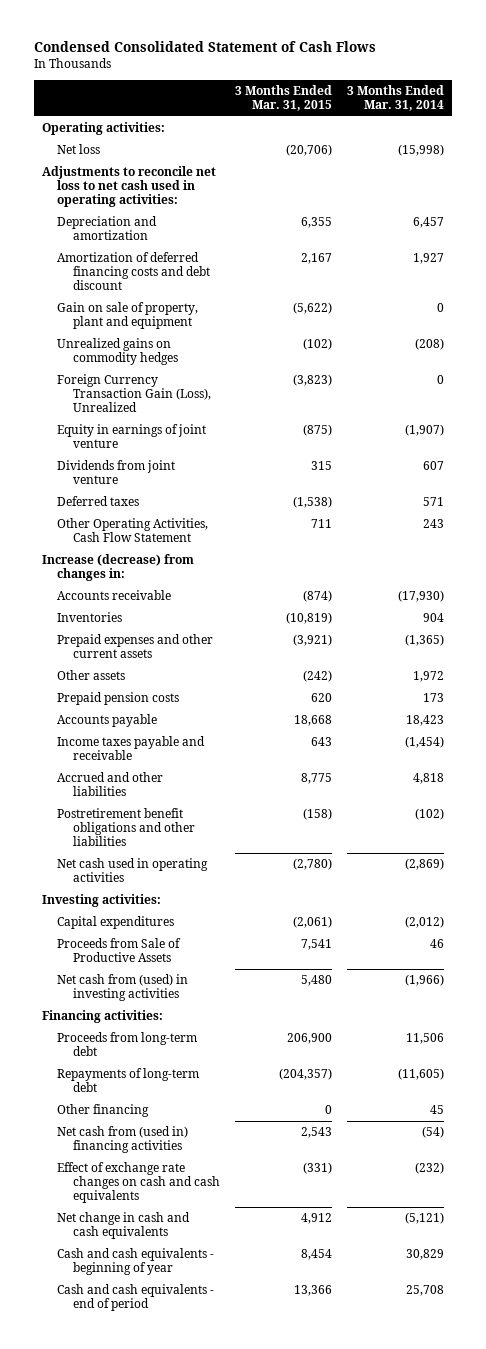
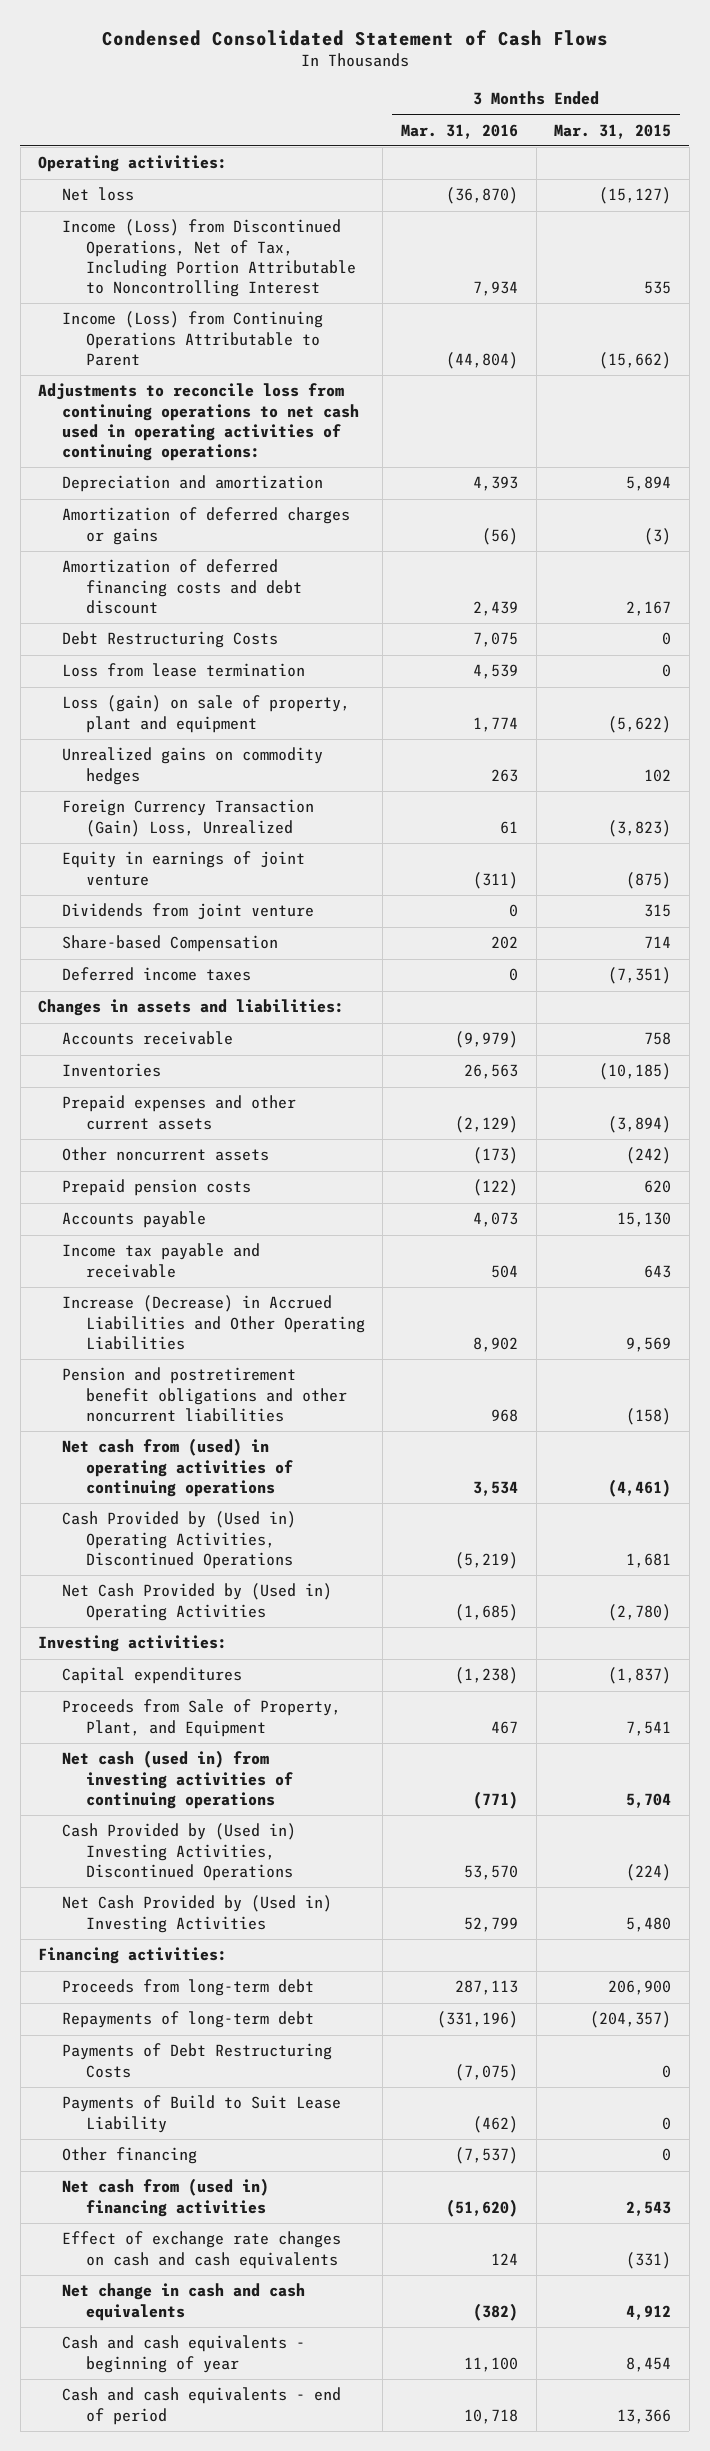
- | 3 Months Ended Mar. 31, 2015 | 3 Months Ended Mar. 31, 2014
+ | 3 Months Ended Mar. 31, 2016 | 3 Months Ended Mar. 31, 2015
- Net loss | (20,706) | (15,998)
- Adjustments to reconcile net loss to net cash used in operating activities:
- Depreciation and amortization | 6,355 | 6,457
+ Net loss | (36,870) | (15,127)
+ Income (Loss) from Discontinued Operations, Net of Tax, Including Portion Attributable to Noncontrolling Interest | 7,934 | 535
+ Income (Loss) from Continuing Operations Attributable to Parent | (44,804) | (15,662)
+ Adjustments to reconcile loss from continuing operations to net cash used in operating activities of continuing operations:
+ Depreciation and amortization | 4,393 | 5,894
+ Amortization of deferred charges or gains | (56) | (3)
- Gain on sale of property, plant and equipment | (5,622) | 0
- Unrealized gains on commodity hedges | (102) | (208)
- Foreign Currency Transaction Gain (Loss), Unrealized | (3,823) | 0
+ Debt Restructuring Costs | 7,075 | 0
+ Loss from lease termination | 4,539 | 0
+ Loss (gain) on sale of property, plant and equipment | 1,774 | (5,622)
+ Unrealized gains on commodity hedges | 263 | 102
+ Foreign Currency Transaction (Gain) Loss, Unrealized | 61 | (3,823)
- Deferred taxes | (1,538) | 571
- Other Operating Activities, Cash Flow Statement | 711 | 243
- Increase (decrease) from changes in:
- Accounts receivable | (874) | (17,930)
- Inventories | (10,819) | 904
- Prepaid expenses and other current assets | (3,921) | (1,365)
- Other assets | (242) | 1,972
+ Share-based Compensation | 202 | 714
+ Deferred income taxes | 0 | (7,351)
+ Changes in assets and liabilities:
+ Accounts receivable | (9,979) | 758
+ Inventories | 26,563 | (10,185)
+ Prepaid expenses and other current assets | (2,129) | (3,894)
+ Other noncurrent assets | (173) | (242)
- Accounts payable | 18,668 | 18,423
- Income taxes payable and receivable | 643 | (1,454)
- Accrued and other liabilities | 8,775 | 4,818
- Postretirement benefit obligations and other liabilities | (158) | (102)
- Net cash used in operating activities | (2,780) | (2,869)
+ Accounts payable | 4,073 | 15,130
+ Income tax payable and receivable | 504 | 643
+ Increase (Decrease) in Accrued Liabilities and Other Operating Liabilities | 8,902 | 9,569
+ Pension and postretirement benefit obligations and other noncurrent liabilities | 968 | (158)
+ Net cash from (used) in operating activities of continuing operations | 3,534 | (4,461)
+ Cash Provided by (Used in) Operating Activities, Discontinued Operations | (5,219) | 1,681
+ Net Cash Provided by (Used in) Operating Activities | (1,685) | (2,780)
- Capital expenditures | (2,061) | (2,012)
- Proceeds from Sale of Productive Assets | 7,541 | 46
- Net cash from (used) in investing activities | 5,480 | (1,966)
+ Capital expenditures | (1,238) | (1,837)
+ Proceeds from Sale of Property, Plant, and Equipment | 467 | 7,541
+ Net cash (used in) from investing activities of continuing operations | (771) | 5,704
+ Cash Provided by (Used in) Investing Activities, Discontinued Operations | 53,570 | (224)
+ Net Cash Provided by (Used in) Investing Activities | 52,799 | 5,480
+ Payments of Debt Restructuring Costs | (7,075) | 0
+ Payments of Build to Suit Lease Liability | (462) | 0

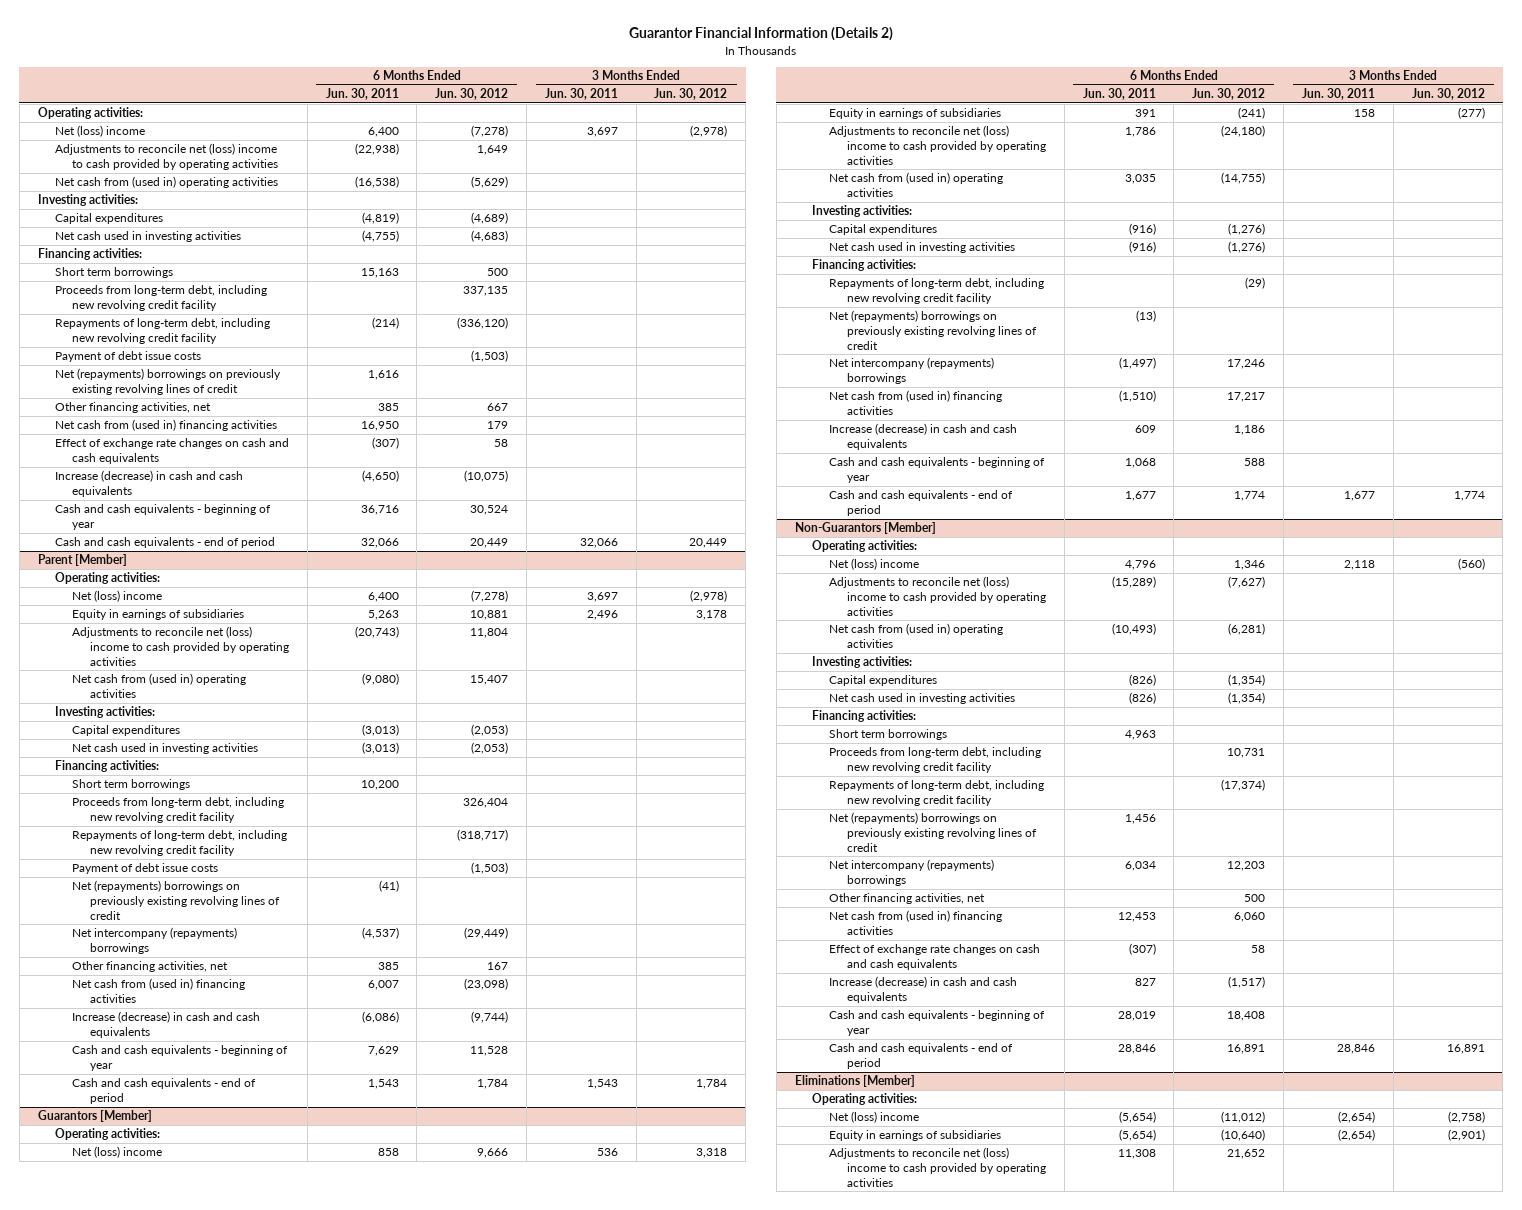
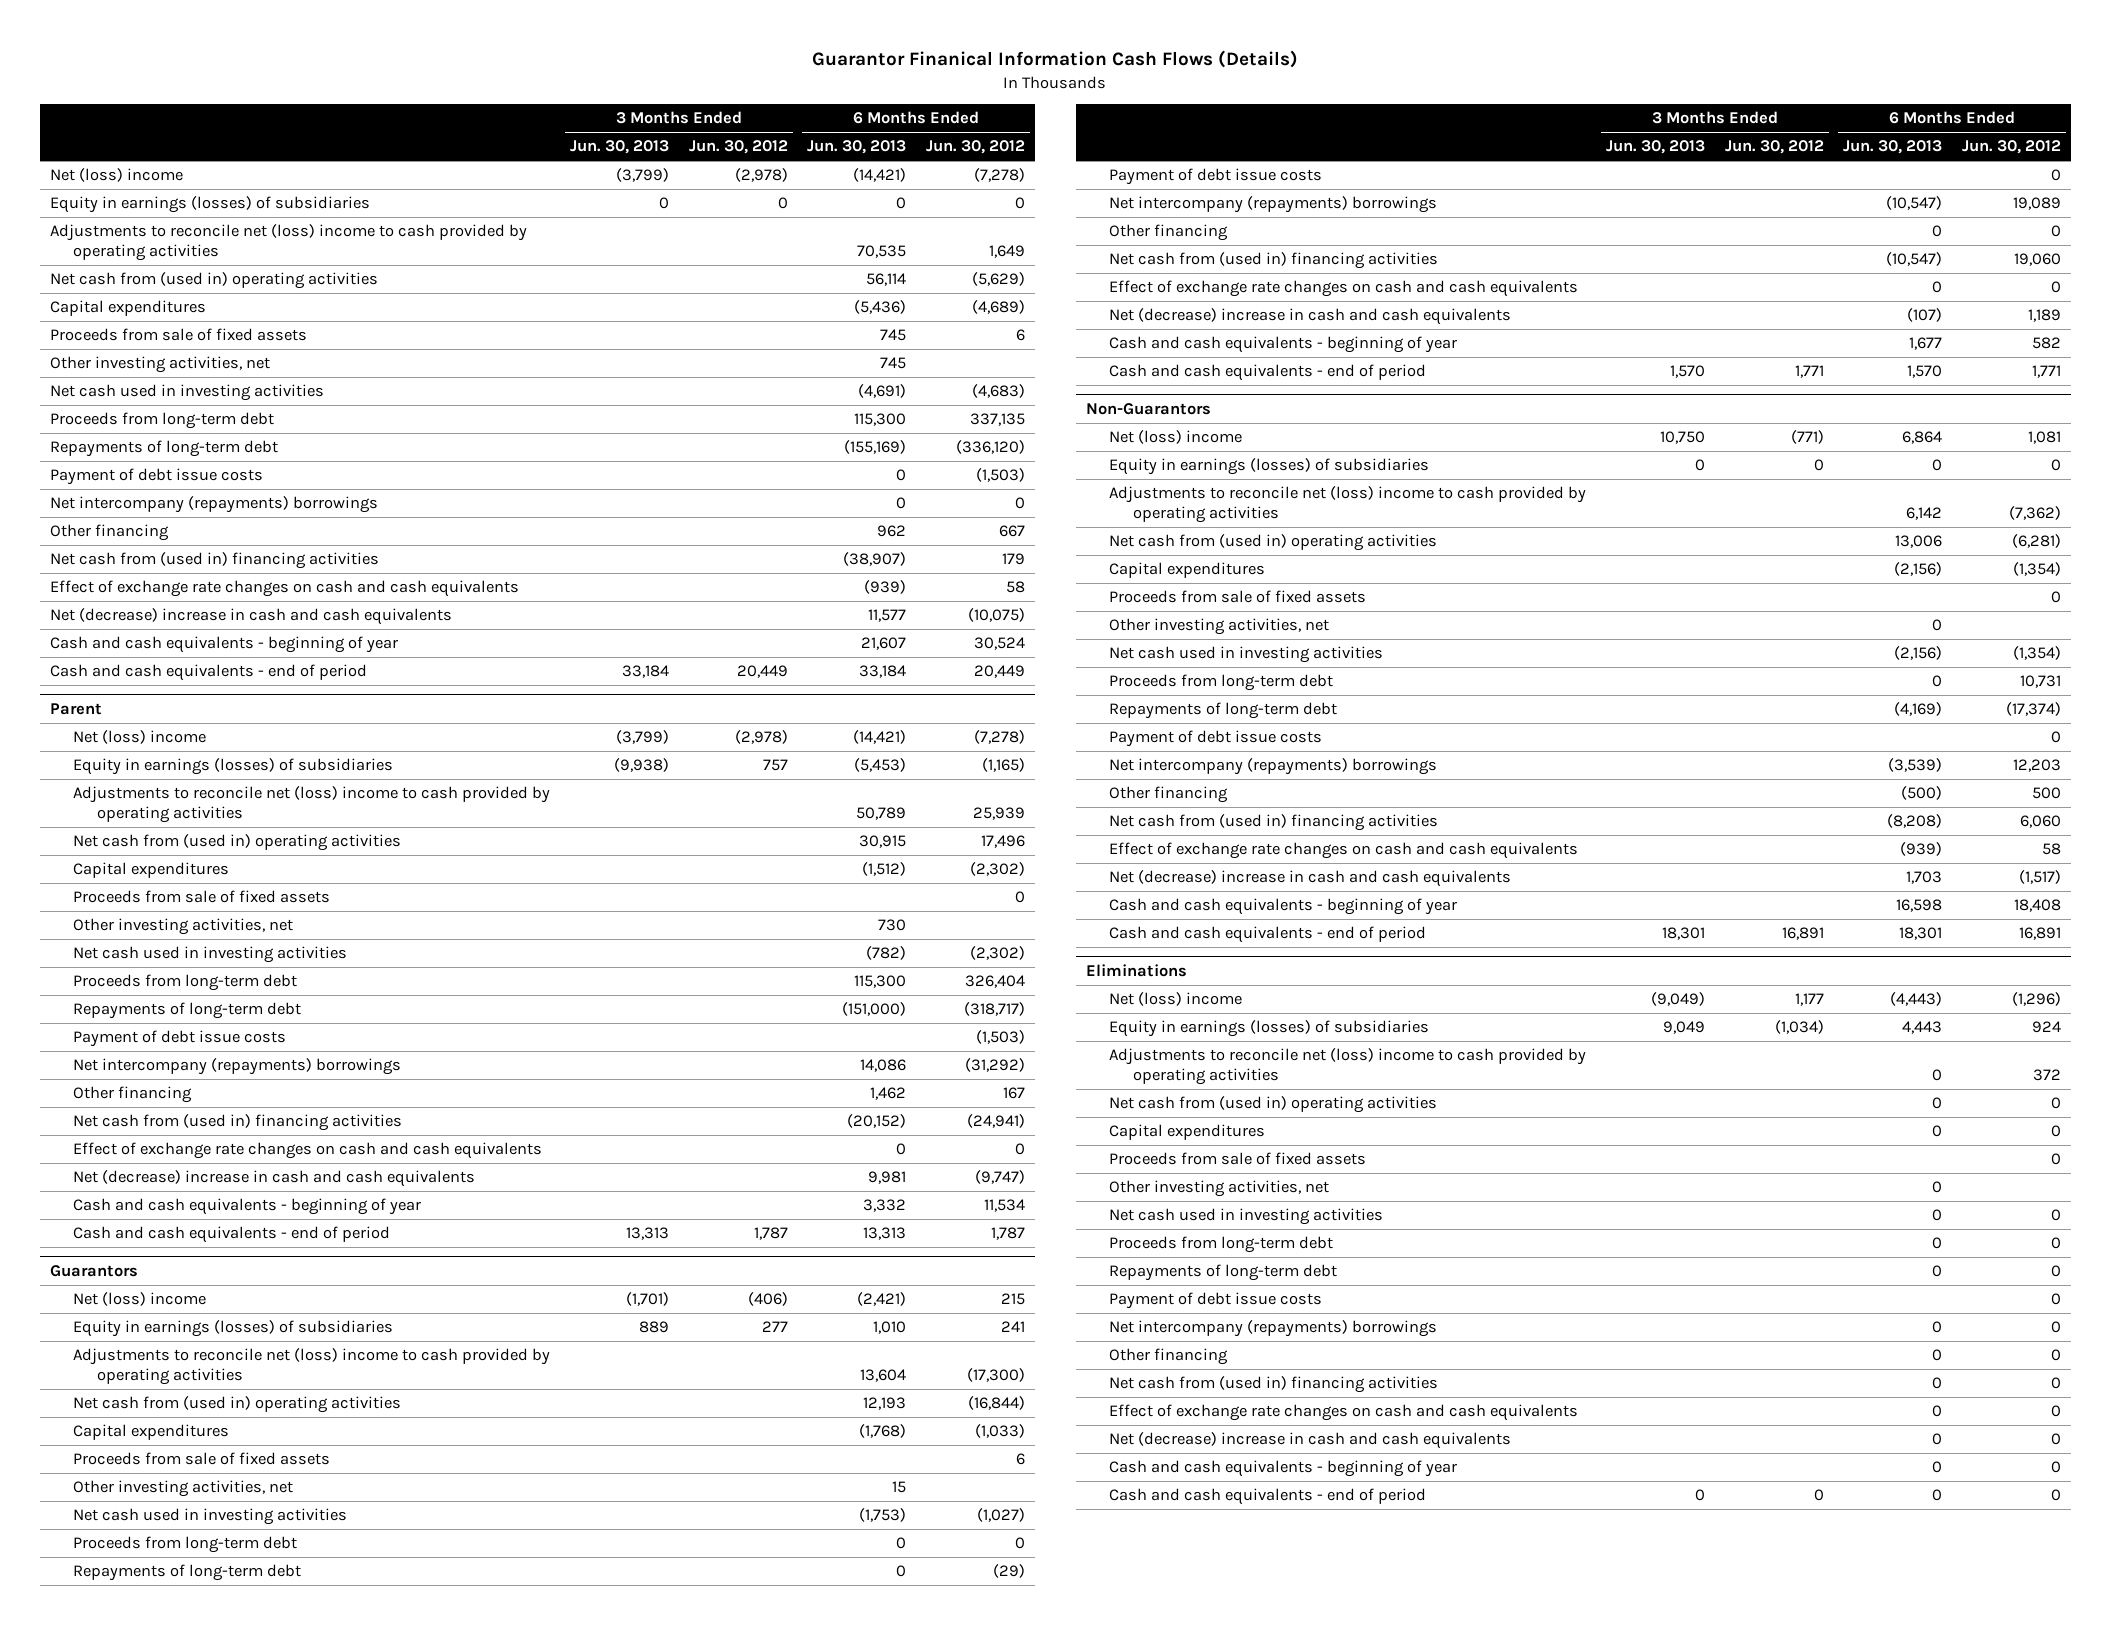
- Guarantor Financial Information (Details 2)
+ Guarantor Finanical Information Cash Flows (Details)
- | 6 Months Ended Jun. 30, 2011 | 6 Months Ended Jun. 30, 2012 | 3 Months Ended Jun. 30, 2011 | 3 Months Ended Jun. 30, 2012
+ | 3 Months Ended Jun. 30, 2013 | 3 Months Ended Jun. 30, 2012 | 6 Months Ended Jun. 30, 2013 | 6 Months Ended Jun. 30, 2012
- Operating activities:
+ Equity in earnings (losses) of subsidiaries | 0 | 0 | 0 | 0
- Investing activities:
+ Proceeds from sale of fixed assets | | | 745 | 6
+ Other investing activities, net | | | 745 |
- Financing activities:
- Short term borrowings | 15,163 | 500 | |
- Proceeds from long-term debt, including new revolving credit facility | | 337,135 | |
- Repayments of long-term debt, including new revolving credit facility | (214) | (336,120) | |
+ Proceeds from long-term debt | | | 115,300 | 337,135
+ Repayments of long-term debt | | | (155,169) | (336,120)
- Net (repayments) borrowings on previously existing revolving lines of credit | 1,616 | | |
- Other financing activities, net | 385 | 667 | |
+ Net intercompany (repayments) borrowings | | | 0 | 0
+ Other financing | | | 962 | 667
- Increase (decrease) in cash and cash equivalents | (4,650) | (10,075) | |
+ Net (decrease) increase in cash and cash equivalents | | | 11,577 | (10,075)
- Parent [Member]
- Operating activities:
+ Parent
- Equity in earnings of subsidiaries | 5,263 | 10,881 | 2,496 | 3,178
- Adjustments to reconcile net (loss) income to cash provided by operating activities | (20,743) | 11,804 | |
- Net cash from (used in) operating activities | (9,080) | 15,407 | |
- Investing activities:
- Capital expenditures | (3,013) | (2,053) | |
- Net cash used in investing activities | (3,013) | (2,053) | |
- Financing activities:
- Short term borrowings | 10,200 | | |
- Proceeds from long-term debt, including new revolving credit facility | | 326,404 | |
- Repayments of long-term debt, including new revolving credit facility | | (318,717) | |
+ Equity in earnings (losses) of subsidiaries | (9,938) | 757 | (5,453) | (1,165)
+ Adjustments to reconcile net (loss) income to cash provided by operating activities | | | 50,789 | 25,939
+ Net cash from (used in) operating activities | | | 30,915 | 17,496
+ Capital expenditures | | | (1,512) | (2,302)
+ Proceeds from sale of fixed assets | | | | 0
+ Other investing activities, net | | | 730 |
+ Net cash used in investing activities | | | (782) | (2,302)
+ Proceeds from long-term debt | | | 115,300 | 326,404
+ Repayments of long-term debt | | | (151,000) | (318,717)
- Net (repayments) borrowings on previously existing revolving lines of credit | (41) | | |
- Net intercompany (repayments) borrowings | (4,537) | (29,449) | |
- Other financing activities, net | 385 | 167 | |
- Net cash from (used in) financing activities | 6,007 | (23,098) | |
- Increase (decrease) in cash and cash equivalents | (6,086) | (9,744) | |
- Cash and cash equivalents - beginning of year | 7,629 | 11,528 | |
- Cash and cash equivalents - end of period | 1,543 | 1,784 | 1,543 | 1,784
- Guarantors [Member]
- Operating activities:
- Net (loss) income | 858 | 9,666 | 536 | 3,318
- Equity in earnings of subsidiaries | 391 | (241) | 158 | (277)
- Adjustments to reconcile net (loss) income to cash provided by operating activities | 1,786 | (24,180) | |
- Net cash from (used in) operating activities | 3,035 | (14,755) | |
- Investing activities:
- Capital expenditures | (916) | (1,276) | |
- Net cash used in investing activities | (916) | (1,276) | |
- Financing activities:
- Repayments of long-term debt, including new revolving credit facility | | (29) | |
- Net (repayments) borrowings on previously existing revolving lines of credit | (13) | | |
- Net intercompany (repayments) borrowings | (1,497) | 17,246 | |
- Net cash from (used in) financing activities | (1,510) | 17,217 | |
- Increase (decrease) in cash and cash equivalents | 609 | 1,186 | |
- Cash and cash equivalents - beginning of year | 1,068 | 588 | |
- Cash and cash equivalents - end of period | 1,677 | 1,774 | 1,677 | 1,774
- Non-Guarantors [Member]
- Operating activities:
- Net (loss) income | 4,796 | 1,346 | 2,118 | (560)
- Adjustments to reconcile net (loss) income to cash provided by operating activities | (15,289) | (7,627) | |
+ Net intercompany (repayments) borrowings | | | 14,086 | (31,292)
+ Other financing | | | 1,462 | 167
+ Net cash from (used in) financing activities | | | (20,152) | (24,941)
+ Effect of exchange rate changes on cash and cash equivalents | | | 0 | 0
+ Net (decrease) increase in cash and cash equivalents | | | 9,981 | (9,747)
+ Cash and cash equivalents - beginning of year | | | 3,332 | 11,534
+ Cash and cash equivalents - end of period | 13,313 | 1,787 | 13,313 | 1,787
+ Guarantors
+ Net (loss) income | (1,701) | (406) | (2,421) | 215
+ Equity in earnings (losses) of subsidiaries | 889 | 277 | 1,010 | 241
+ Adjustments to reconcile net (loss) income to cash provided by operating activities | | | 13,604 | (17,300)
+ Net cash from (used in) operating activities | | | 12,193 | (16,844)
+ Capital expenditures | | | (1,768) | (1,033)
+ Proceeds from sale of fixed assets | | | | 6
+ Other investing activities, net | | | 15 |
+ Net cash used in investing activities | | | (1,753) | (1,027)
+ Proceeds from long-term debt | | | 0 | 0
+ Repayments of long-term debt | | | 0 | (29)
+ Payment of debt issue costs | | | | 0
+ Net intercompany (repayments) borrowings | | | (10,547) | 19,089
+ Other financing | | | 0 | 0
+ Net cash from (used in) financing activities | | | (10,547) | 19,060
+ Effect of exchange rate changes on cash and cash equivalents | | | 0 | 0
+ Net (decrease) increase in cash and cash equivalents | | | (107) | 1,189
+ Cash and cash equivalents - beginning of year | | | 1,677 | 582
+ Cash and cash equivalents - end of period | 1,570 | 1,771 | 1,570 | 1,771
+ Non-Guarantors
+ Net (loss) income | 10,750 | (771) | 6,864 | 1,081
+ Equity in earnings (losses) of subsidiaries | 0 | 0 | 0 | 0
+ Adjustments to reconcile net (loss) income to cash provided by operating activities | | | 6,142 | (7,362)
- Investing activities:
+ Proceeds from sale of fixed assets | | | | 0
+ Other investing activities, net | | | 0 |
- Financing activities:
- Short term borrowings | 4,963 | | |
- Proceeds from long-term debt, including new revolving credit facility | | 10,731 | |
- Repayments of long-term debt, including new revolving credit facility | | (17,374) | |
- Net (repayments) borrowings on previously existing revolving lines of credit | 1,456 | | |
+ Proceeds from long-term debt | | | 0 | 10,731
+ Repayments of long-term debt | | | (4,169) | (17,374)
+ Payment of debt issue costs | | | | 0
- Other financing activities, net | | 500 | |
+ Other financing | | | (500) | 500
- Increase (decrease) in cash and cash equivalents | 827 | (1,517) | |
+ Net (decrease) increase in cash and cash equivalents | | | 1,703 | (1,517)
- Eliminations [Member]
- Operating activities:
- Net (loss) income | (5,654) | (11,012) | (2,654) | (2,758)
- Equity in earnings of subsidiaries | (5,654) | (10,640) | (2,654) | (2,901)
- Adjustments to reconcile net (loss) income to cash provided by operating activities | 11,308 | 21,652 | |
+ Eliminations
+ Net (loss) income | (9,049) | 1,177 | (4,443) | (1,296)
+ Equity in earnings (losses) of subsidiaries | 9,049 | (1,034) | 4,443 | 924
+ Adjustments to reconcile net (loss) income to cash provided by operating activities | | | 0 | 372
+ Net cash from (used in) operating activities | | | 0 | 0
+ Capital expenditures | | | 0 | 0
+ Proceeds from sale of fixed assets | | | | 0
+ Other investing activities, net | | | 0 |
+ Net cash used in investing activities | | | 0 | 0
+ Proceeds from long-term debt | | | 0 | 0
+ Repayments of long-term debt | | | 0 | 0
+ Payment of debt issue costs | | | | 0
+ Net intercompany (repayments) borrowings | | | 0 | 0
+ Other financing | | | 0 | 0
+ Net cash from (used in) financing activities | | | 0 | 0
+ Effect of exchange rate changes on cash and cash equivalents | | | 0 | 0
+ Net (decrease) increase in cash and cash equivalents | | | 0 | 0
+ Cash and cash equivalents - beginning of year | | | 0 | 0
+ Cash and cash equivalents - end of period | 0 | 0 | 0 | 0

